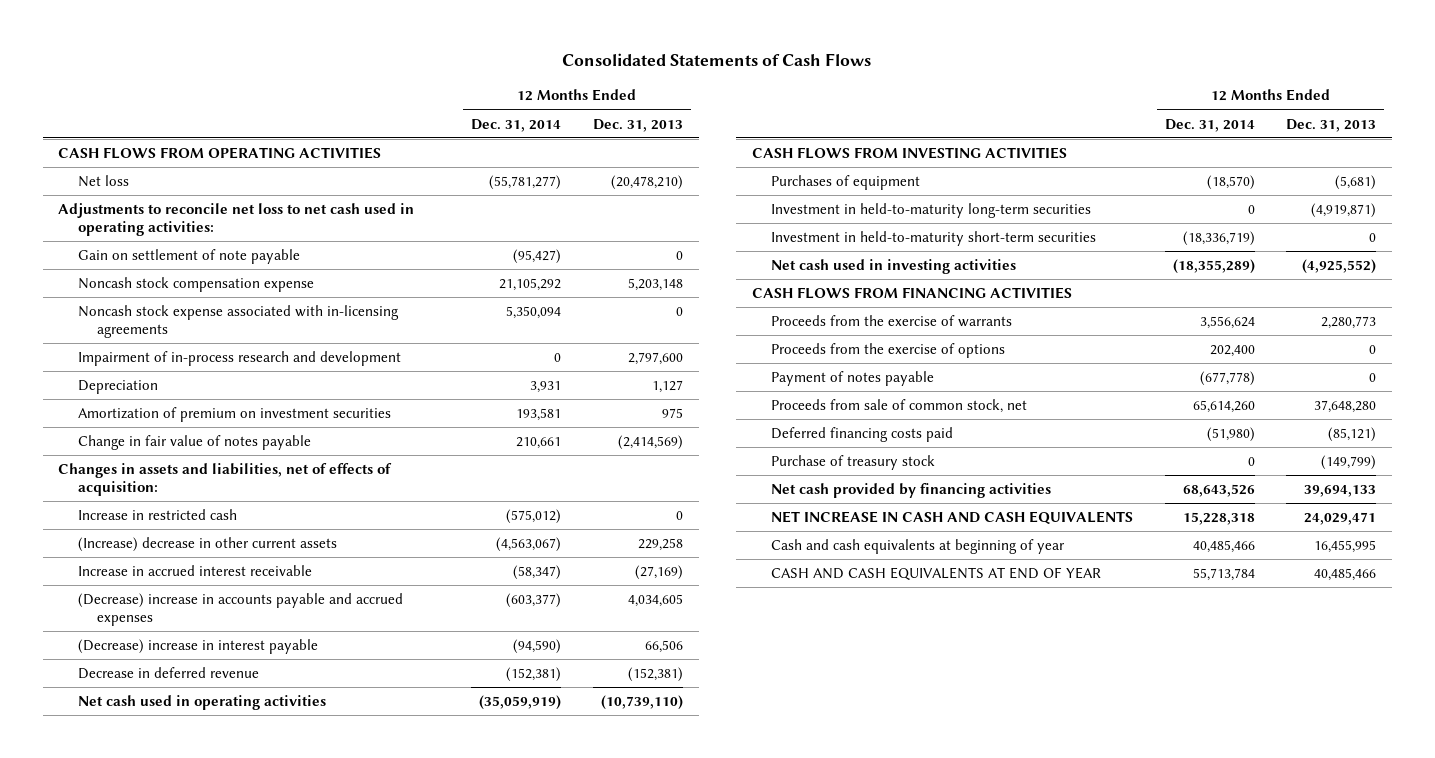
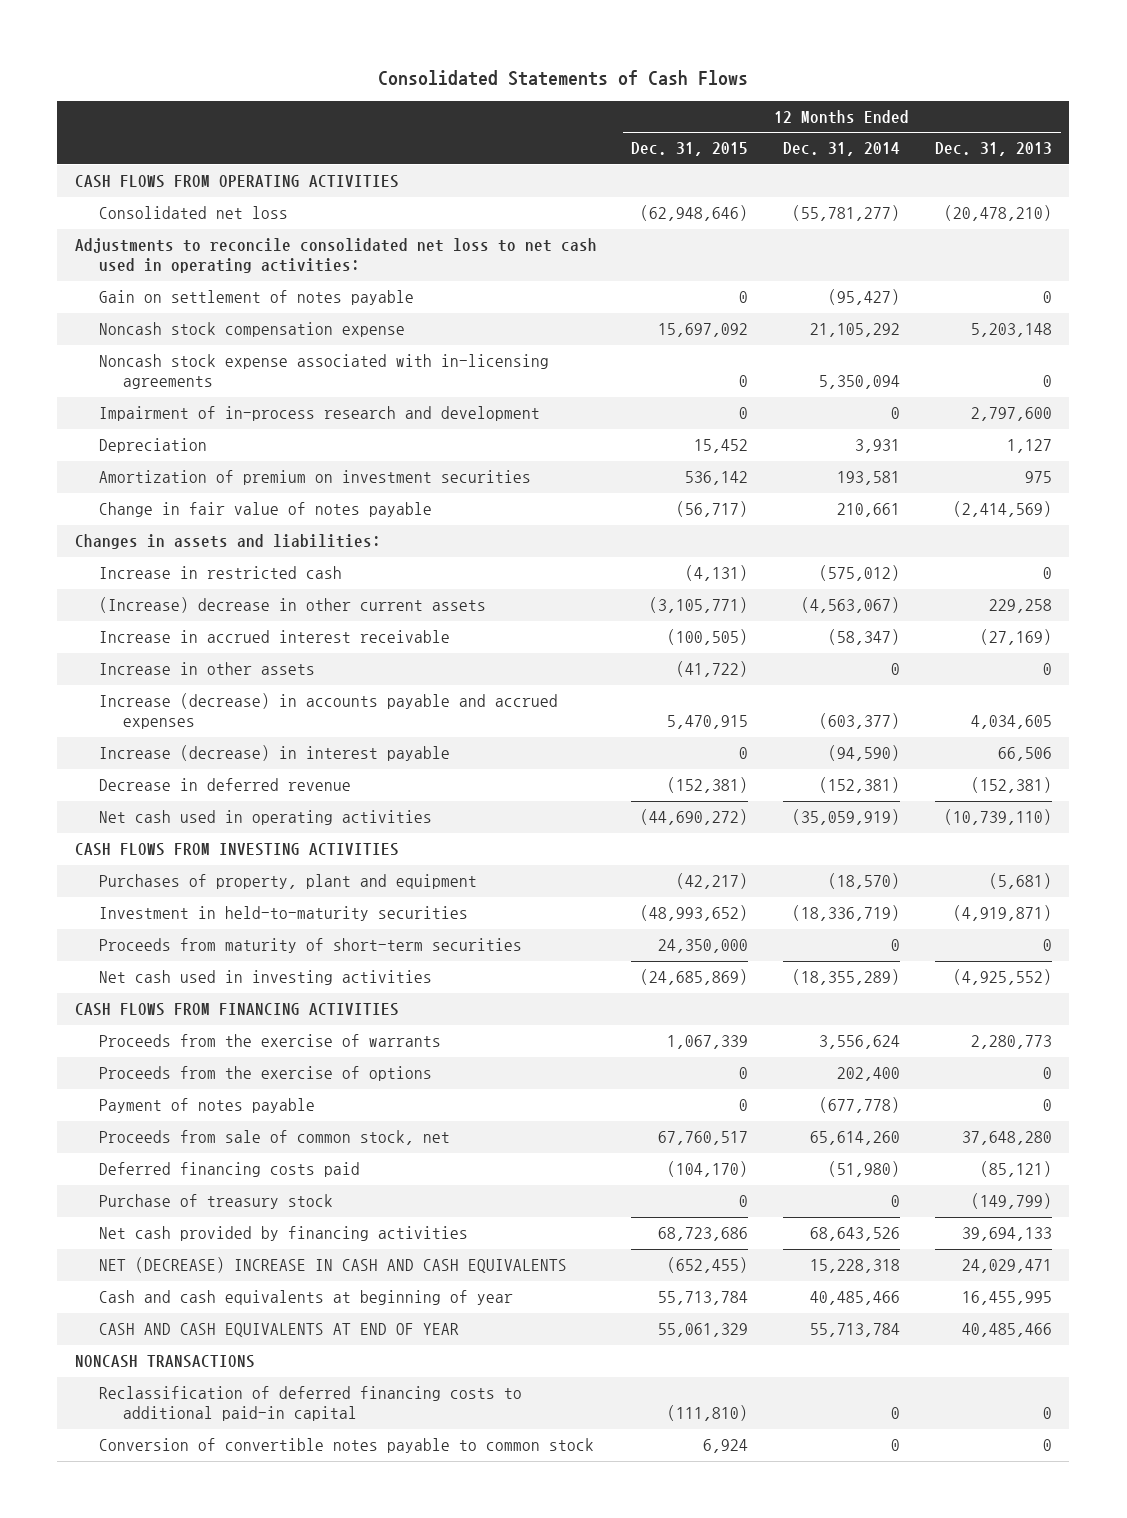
- | 12 Months Ended Dec. 31, 2014 | 12 Months Ended Dec. 31, 2013
+ | 12 Months Ended Dec. 31, 2015 | 12 Months Ended Dec. 31, 2014 | 12 Months Ended Dec. 31, 2013
- Net loss | (55,781,277) | (20,478,210)
- Adjustments to reconcile net loss to net cash used in operating activities:
- Gain on settlement of note payable | (95,427) | 0
+ Consolidated net loss | (62,948,646) | (55,781,277) | (20,478,210)
+ Adjustments to reconcile consolidated net loss to net cash used in operating activities:
+ Gain on settlement of notes payable | 0 | (95,427) | 0
- Changes in assets and liabilities, net of effects of acquisition:
+ Changes in assets and liabilities:
- (Decrease) increase in accounts payable and accrued expenses | (603,377) | 4,034,605
- (Decrease) increase in interest payable | (94,590) | 66,506
+ Increase in other assets | (41,722) | 0 | 0
+ Increase (decrease) in accounts payable and accrued expenses | 5,470,915 | (603,377) | 4,034,605
+ Increase (decrease) in interest payable | 0 | (94,590) | 66,506
- Purchases of equipment | (18,570) | (5,681)
- Investment in held-to-maturity long-term securities | 0 | (4,919,871)
- Investment in held-to-maturity short-term securities | (18,336,719) | 0
+ Purchases of property, plant and equipment | (42,217) | (18,570) | (5,681)
+ Investment in held-to-maturity securities | (48,993,652) | (18,336,719) | (4,919,871)
+ Proceeds from maturity of short-term securities | 24,350,000 | 0 | 0
- NET INCREASE IN CASH AND CASH EQUIVALENTS | 15,228,318 | 24,029,471
+ NET (DECREASE) INCREASE IN CASH AND CASH EQUIVALENTS | (652,455) | 15,228,318 | 24,029,471
+ NONCASH TRANSACTIONS
+ Reclassification of deferred financing costs to additional paid-in capital | (111,810) | 0 | 0
+ Conversion of convertible notes payable to common stock | 6,924 | 0 | 0

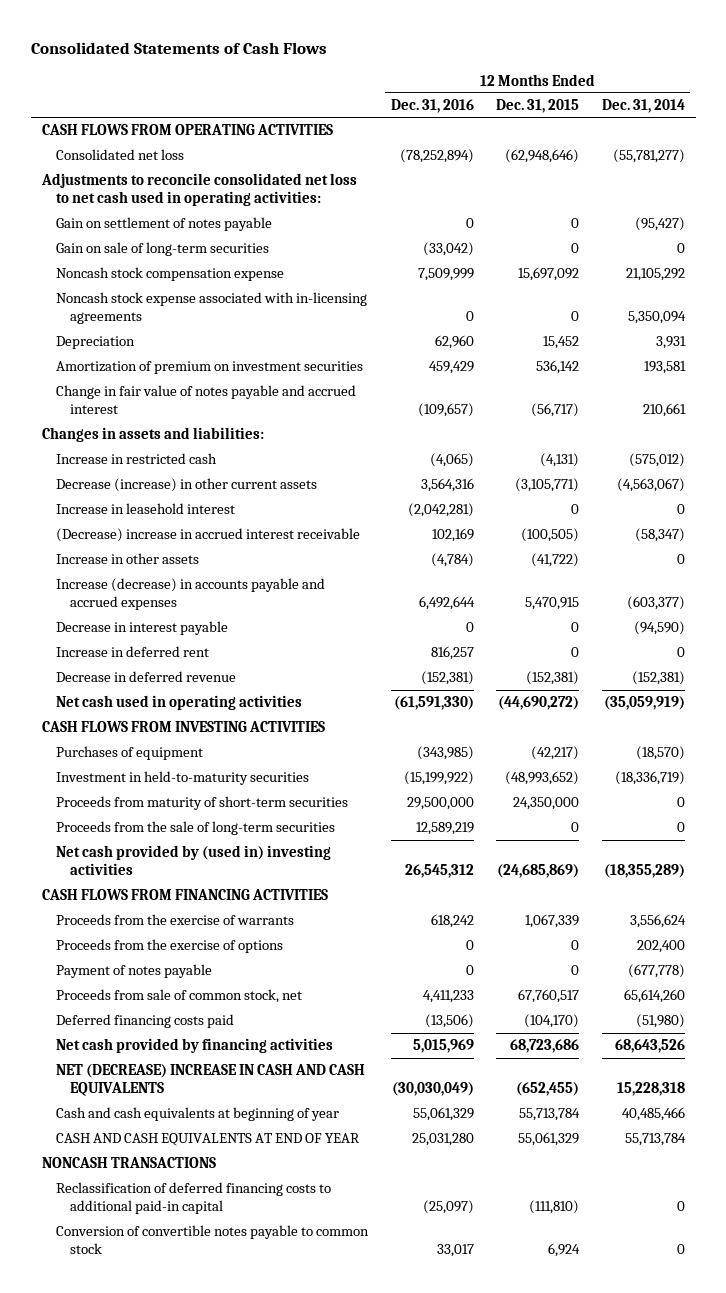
- | 12 Months Ended Dec. 31, 2015 | 12 Months Ended Dec. 31, 2014 | 12 Months Ended Dec. 31, 2013
+ | 12 Months Ended Dec. 31, 2016 | 12 Months Ended Dec. 31, 2015 | 12 Months Ended Dec. 31, 2014
+ Gain on sale of long-term securities | (33,042) | 0 | 0
- Impairment of in-process research and development | 0 | 0 | 2,797,600
- Change in fair value of notes payable | (56,717) | 210,661 | (2,414,569)
+ Change in fair value of notes payable and accrued interest | (109,657) | (56,717) | 210,661
- (Increase) decrease in other current assets | (3,105,771) | (4,563,067) | 229,258
- Increase in accrued interest receivable | (100,505) | (58,347) | (27,169)
+ Decrease (increase) in other current assets | 3,564,316 | (3,105,771) | (4,563,067)
+ Increase in leasehold interest | (2,042,281) | 0 | 0
+ (Decrease) increase in accrued interest receivable | 102,169 | (100,505) | (58,347)
- Increase (decrease) in interest payable | 0 | (94,590) | 66,506
+ Decrease in interest payable | 0 | 0 | (94,590)
+ Increase in deferred rent | 816,257 | 0 | 0
- Purchases of property, plant and equipment | (42,217) | (18,570) | (5,681)
+ Purchases of equipment | (343,985) | (42,217) | (18,570)
- Net cash used in investing activities | (24,685,869) | (18,355,289) | (4,925,552)
+ Proceeds from the sale of long-term securities | 12,589,219 | 0 | 0
+ Net cash provided by (used in) investing activities | 26,545,312 | (24,685,869) | (18,355,289)
- Purchase of treasury stock | 0 | 0 | (149,799)

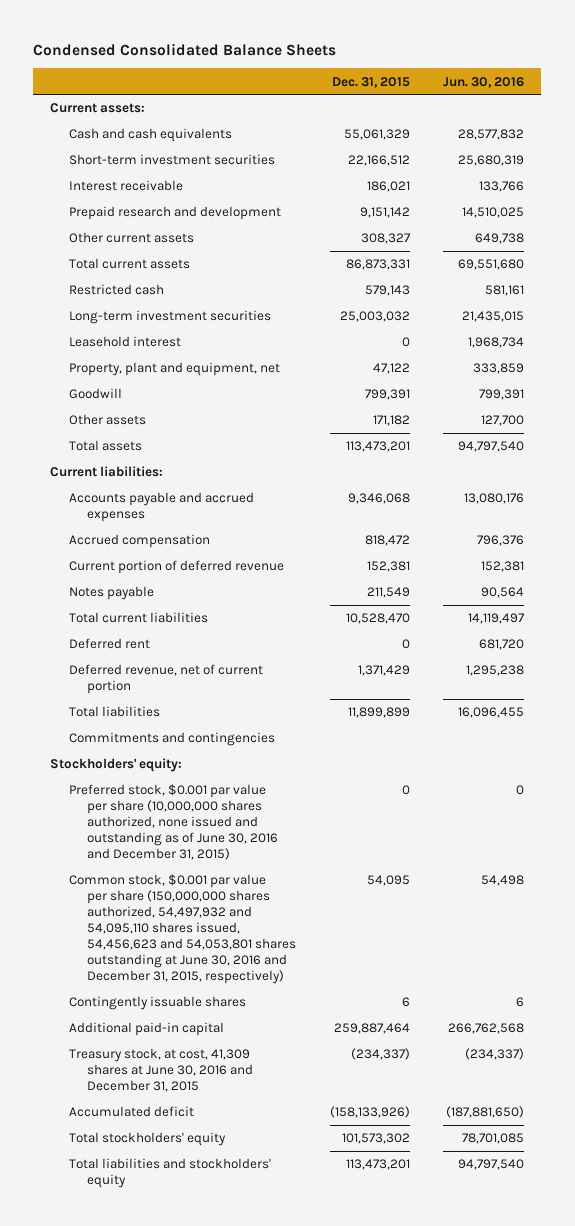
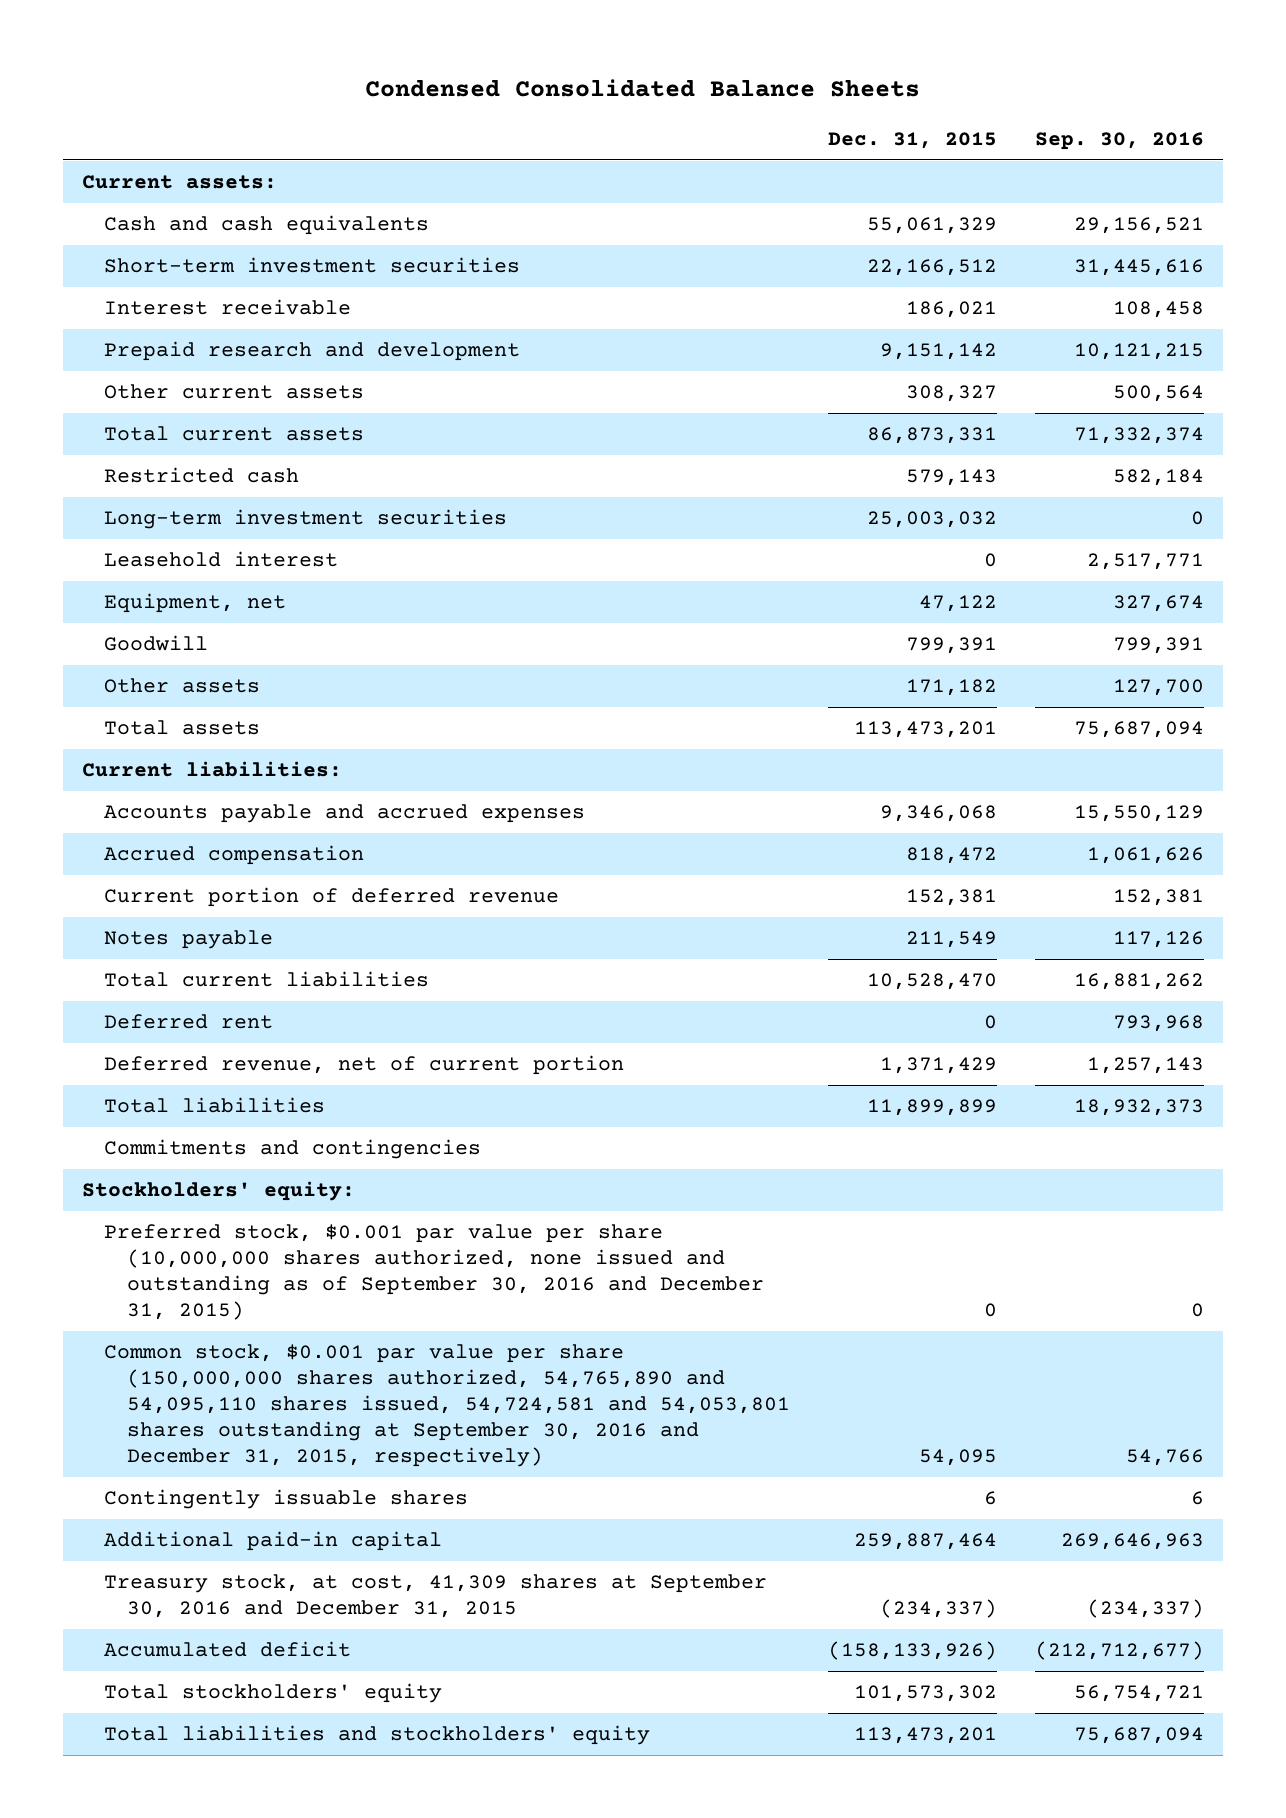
- | Dec. 31, 2015 | Jun. 30, 2016
+ | Dec. 31, 2015 | Sep. 30, 2016
- Property, plant and equipment, net | 47,122 | 333,859
+ Equipment, net | 47,122 | 327,674
- Preferred stock, $0.001 par value per share (10,000,000 shares authorized, none issued and outstanding as of June 30, 2016 and December 31, 2015) | 0 | 0
- Common stock, $0.001 par value per share (150,000,000 shares authorized, 54,497,932 and 54,095,110 shares issued, 54,456,623 and 54,053,801 shares outstanding at June 30, 2016 and December 31, 2015, respectively) | 54,095 | 54,498
+ Preferred stock, $0.001 par value per share (10,000,000 shares authorized, none issued and outstanding as of September 30, 2016 and December 31, 2015) | 0 | 0
+ Common stock, $0.001 par value per share (150,000,000 shares authorized, 54,765,890 and 54,095,110 shares issued, 54,724,581 and 54,053,801 shares outstanding at September 30, 2016 and December 31, 2015, respectively) | 54,095 | 54,766
- Treasury stock, at cost, 41,309 shares at June 30, 2016 and December 31, 2015 | (234,337) | (234,337)
+ Treasury stock, at cost, 41,309 shares at September 30, 2016 and December 31, 2015 | (234,337) | (234,337)

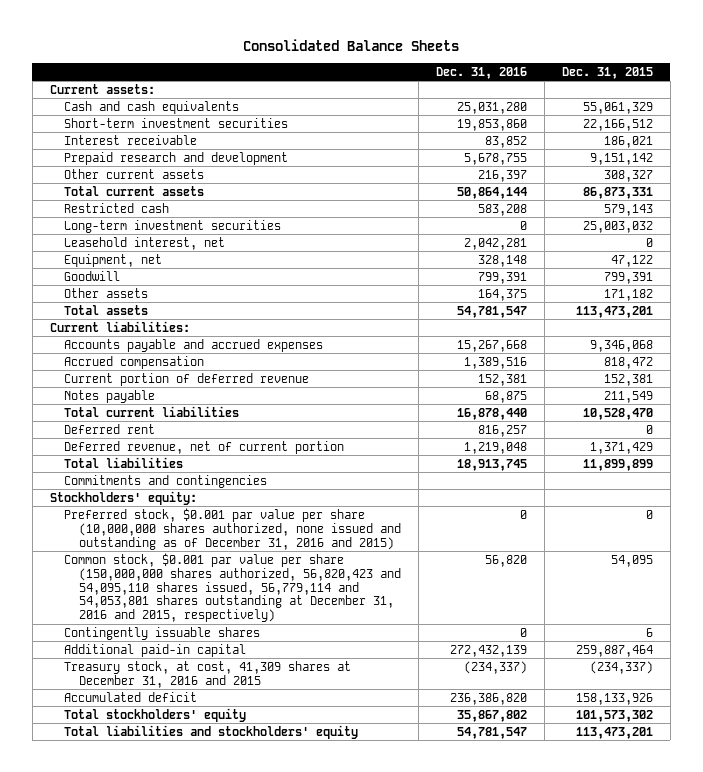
- Condensed Consolidated Balance Sheets
+ Consolidated Balance Sheets
- | Dec. 31, 2015 | Sep. 30, 2016
+ | Dec. 31, 2016 | Dec. 31, 2015
- Leasehold interest | 0 | 2,517,771
+ Leasehold interest, net | 2,042,281 | 0
- Preferred stock, $0.001 par value per share (10,000,000 shares authorized, none issued and outstanding as of September 30, 2016 and December 31, 2015) | 0 | 0
- Common stock, $0.001 par value per share (150,000,000 shares authorized, 54,765,890 and 54,095,110 shares issued, 54,724,581 and 54,053,801 shares outstanding at September 30, 2016 and December 31, 2015, respectively) | 54,095 | 54,766
+ Preferred stock, $0.001 par value per share (10,000,000 shares authorized, none issued and outstanding as of December 31, 2016 and 2015) | 0 | 0
+ Common stock, $0.001 par value per share (150,000,000 shares authorized, 56,820,423 and 54,095,110 shares issued, 56,779,114 and 54,053,801 shares outstanding at December 31, 2016 and 2015, respectively) | 56,820 | 54,095
- Treasury stock, at cost, 41,309 shares at September 30, 2016 and December 31, 2015 | (234,337) | (234,337)
- Accumulated deficit | (158,133,926) | (212,712,677)
+ Treasury stock, at cost, 41,309 shares at December 31, 2016 and 2015 | (234,337) | (234,337)
+ Accumulated deficit | 236,386,820 | 158,133,926

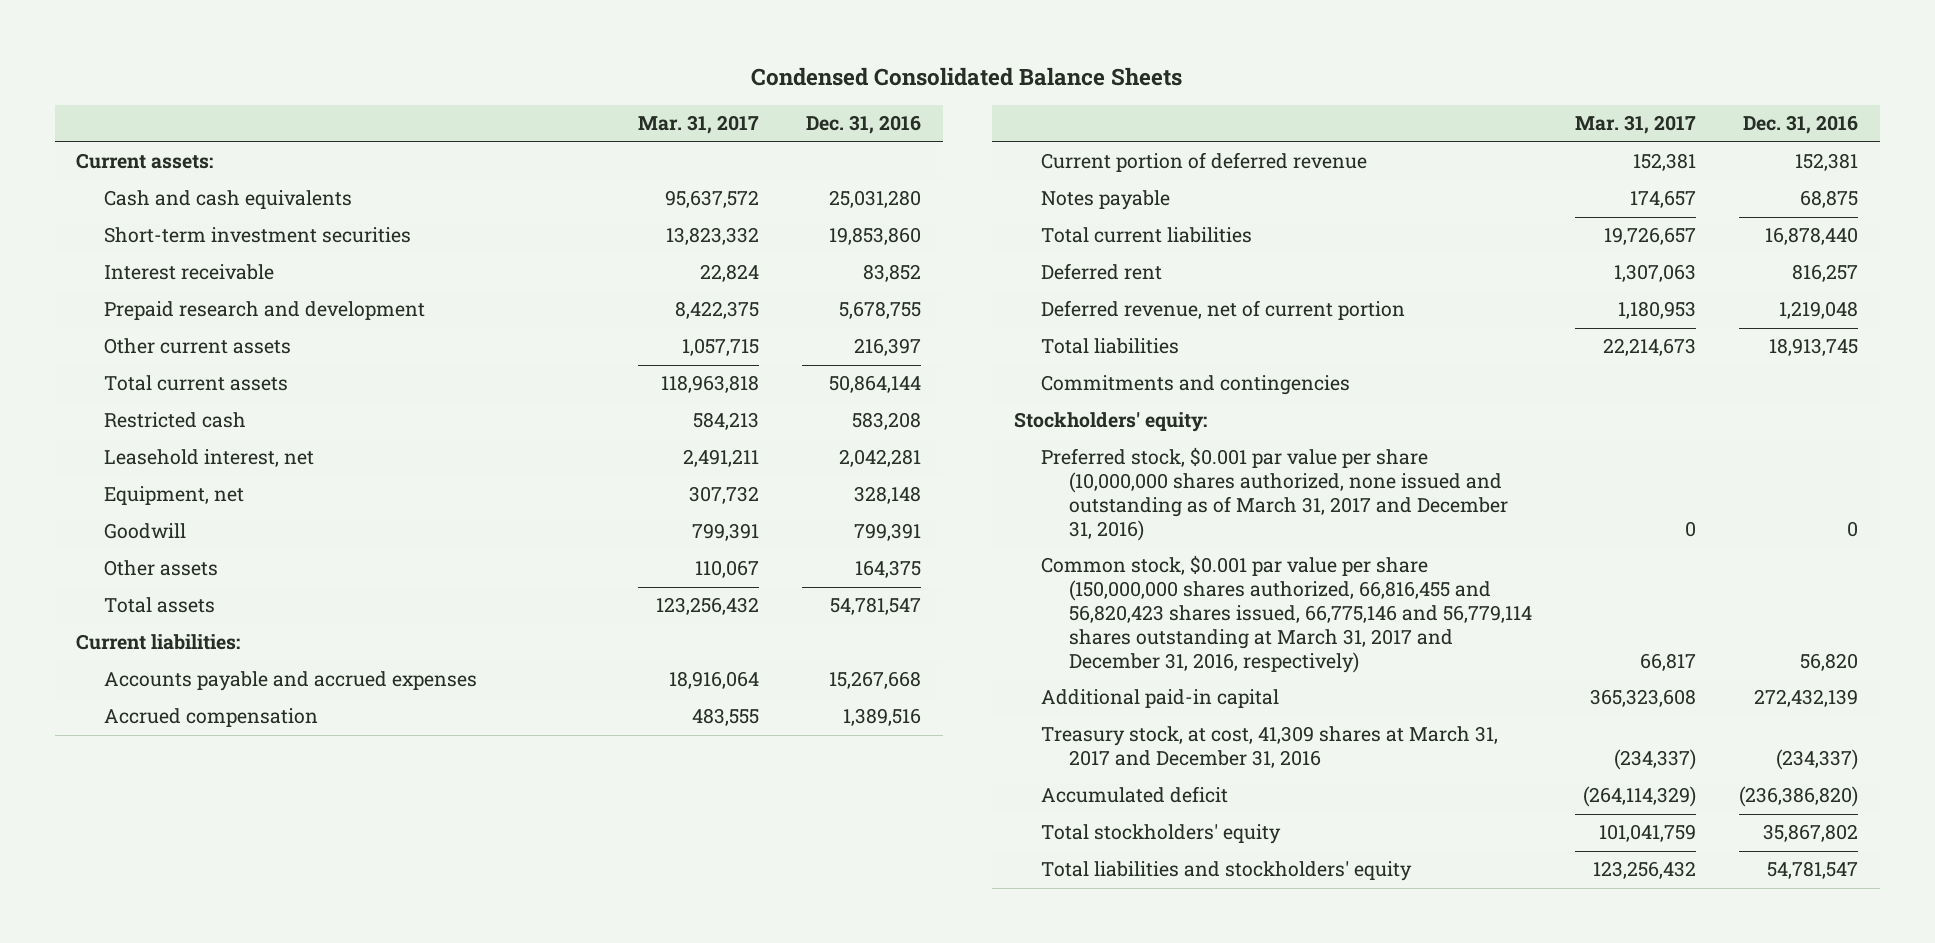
- Consolidated Balance Sheets
+ Condensed Consolidated Balance Sheets
- | Dec. 31, 2016 | Dec. 31, 2015
+ | Mar. 31, 2017 | Dec. 31, 2016
- Long-term investment securities | 0 | 25,003,032
- Preferred stock, $0.001 par value per share (10,000,000 shares authorized, none issued and outstanding as of December 31, 2016 and 2015) | 0 | 0
- Common stock, $0.001 par value per share (150,000,000 shares authorized, 56,820,423 and 54,095,110 shares issued, 56,779,114 and 54,053,801 shares outstanding at December 31, 2016 and 2015, respectively) | 56,820 | 54,095
- Contingently issuable shares | 0 | 6
+ Preferred stock, $0.001 par value per share (10,000,000 shares authorized, none issued and outstanding as of March 31, 2017 and December 31, 2016) | 0 | 0
+ Common stock, $0.001 par value per share (150,000,000 shares authorized, 66,816,455 and 56,820,423 shares issued, 66,775,146 and 56,779,114 shares outstanding at March 31, 2017 and December 31, 2016, respectively) | 66,817 | 56,820
- Treasury stock, at cost, 41,309 shares at December 31, 2016 and 2015 | (234,337) | (234,337)
- Accumulated deficit | 236,386,820 | 158,133,926
+ Treasury stock, at cost, 41,309 shares at March 31, 2017 and December 31, 2016 | (234,337) | (234,337)
+ Accumulated deficit | (264,114,329) | (236,386,820)

